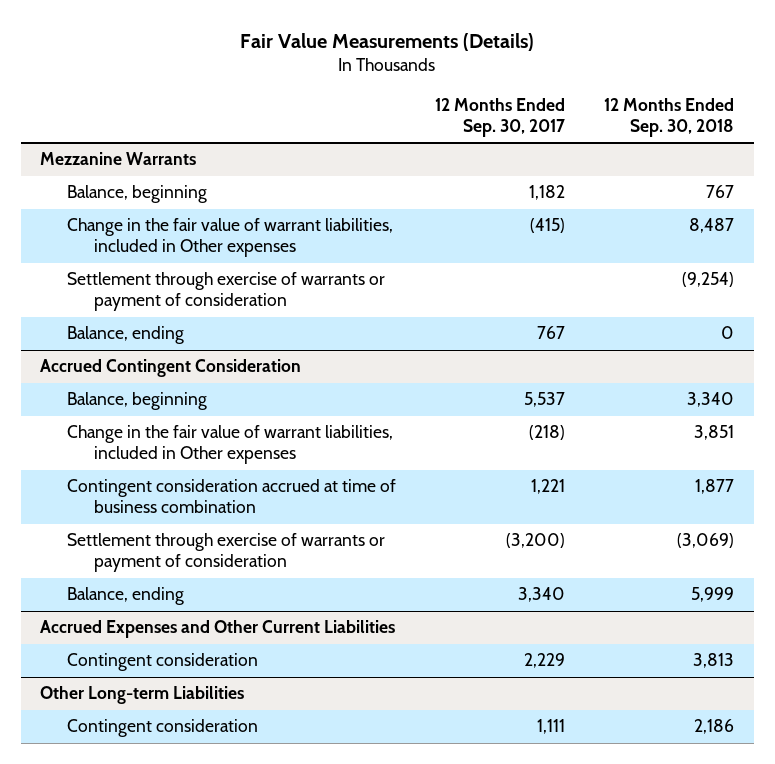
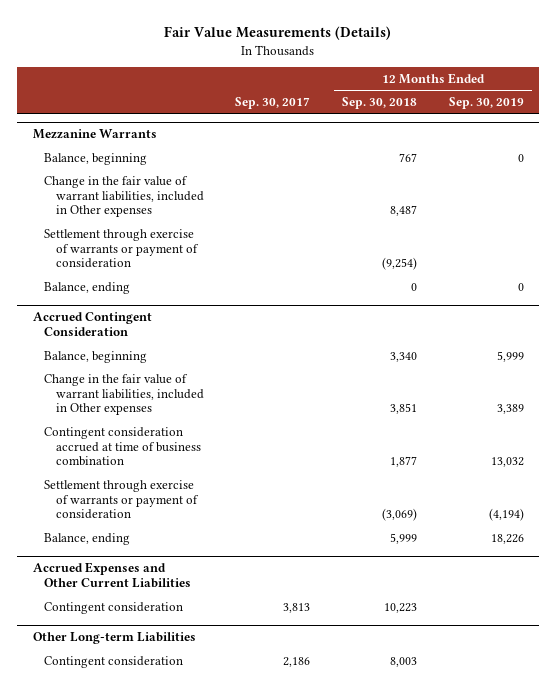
- | 12 Months Ended Sep. 30, 2017 | 12 Months Ended Sep. 30, 2018
+ | Sep. 30, 2017 | 12 Months Ended Sep. 30, 2018 | 12 Months Ended Sep. 30, 2019
@ Accrued Expenses and Other Current Liabilities
- Contingent consideration | 2,229 | 3,813
+ Contingent consideration | 3,813 | 10,223 |
@ Other Long-term Liabilities
- Contingent consideration | 1,111 | 2,186
+ Contingent consideration | 2,186 | 8,003 |

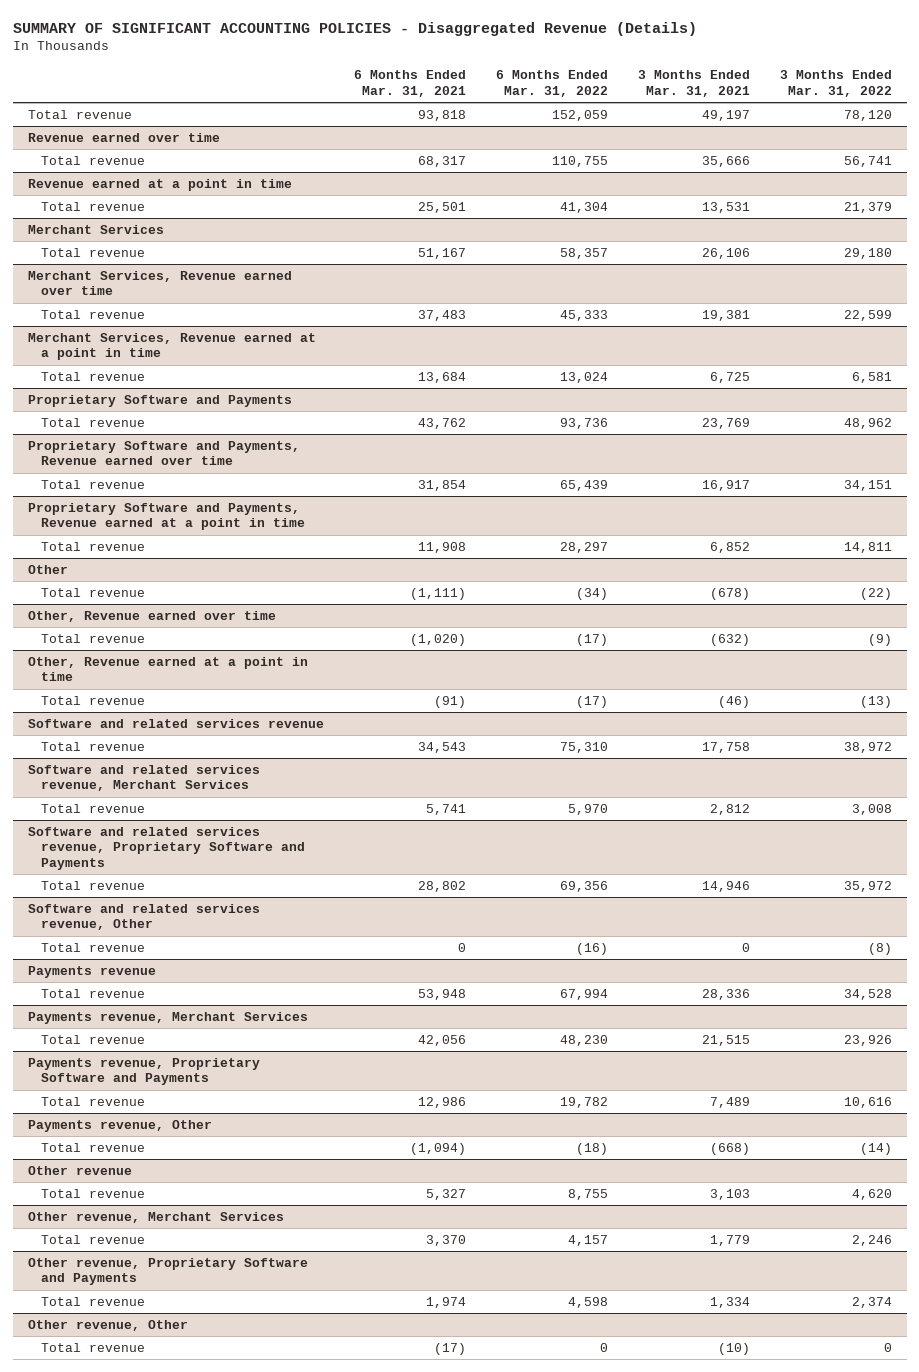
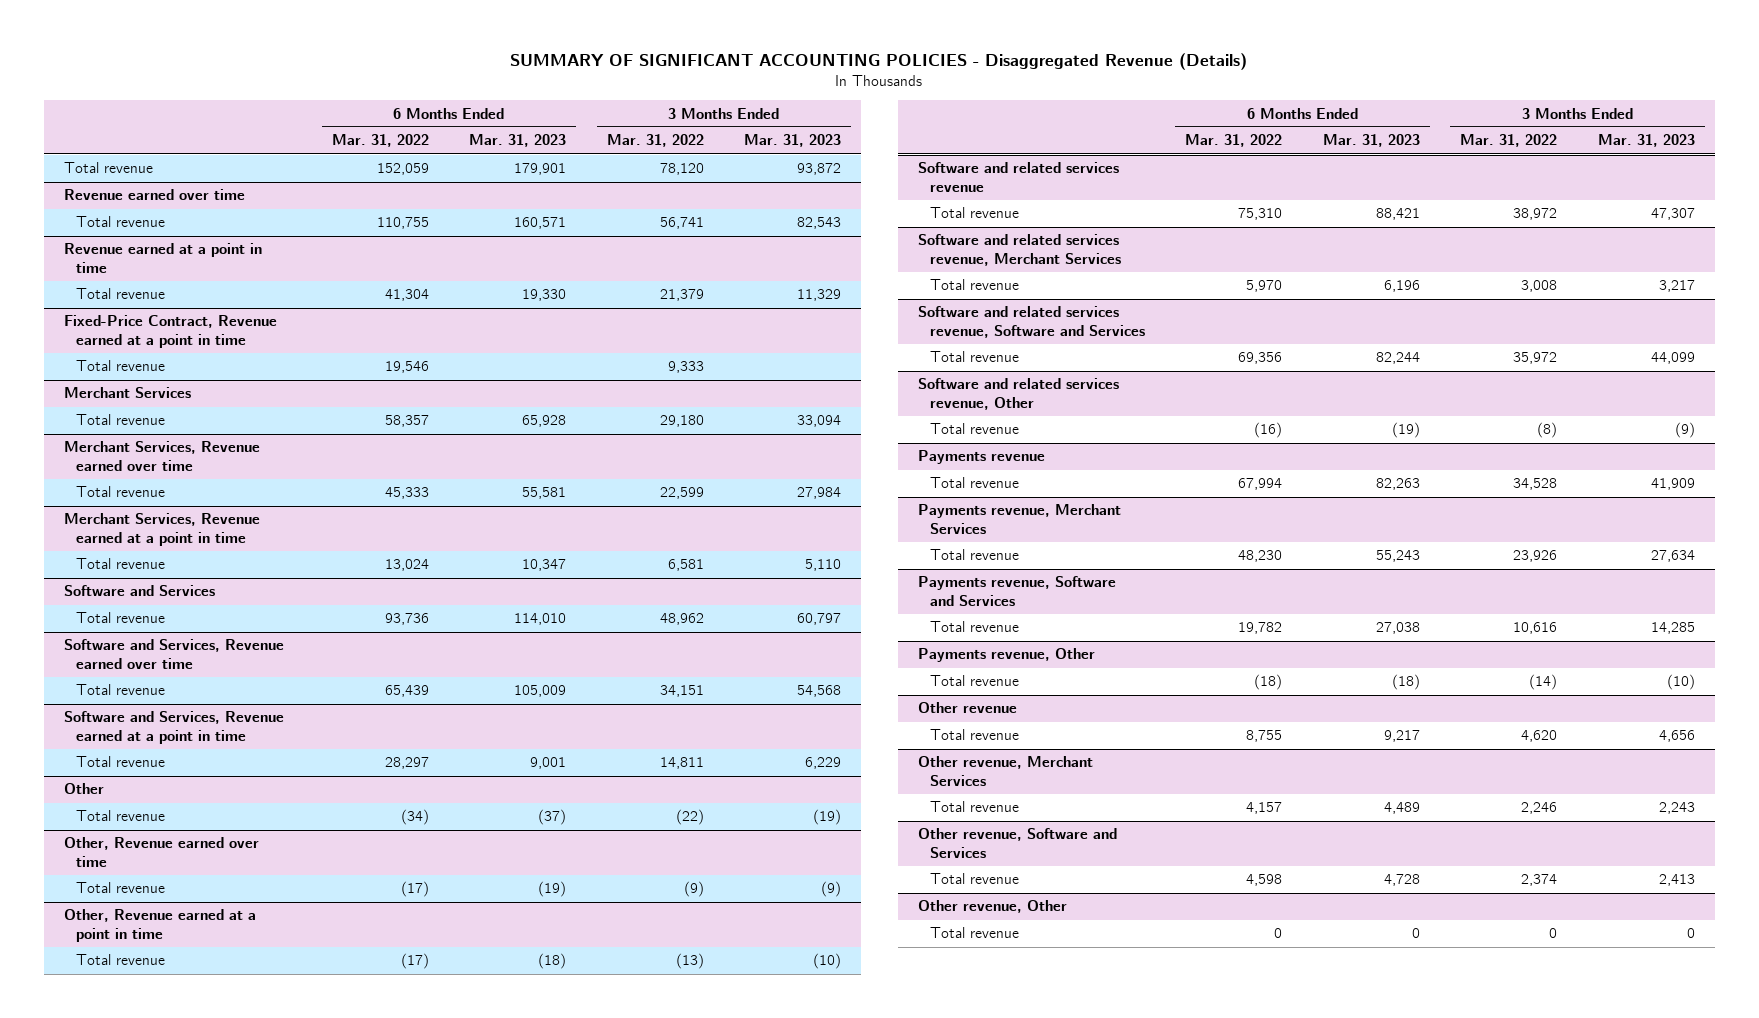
- | 6 Months Ended Mar. 31, 2021 | 6 Months Ended Mar. 31, 2022 | 3 Months Ended Mar. 31, 2021 | 3 Months Ended Mar. 31, 2022
+ | 6 Months Ended Mar. 31, 2022 | 6 Months Ended Mar. 31, 2023 | 3 Months Ended Mar. 31, 2022 | 3 Months Ended Mar. 31, 2023
+ Fixed-Price Contract, Revenue earned at a point in time
+ Total revenue | 19,546 | | 9,333 |
- Proprietary Software and Payments
+ Software and Services
- Proprietary Software and Payments, Revenue earned over time
+ Software and Services, Revenue earned over time
- Proprietary Software and Payments, Revenue earned at a point in time
+ Software and Services, Revenue earned at a point in time
- Software and related services revenue, Proprietary Software and Payments
+ Software and related services revenue, Software and Services
- Payments revenue, Proprietary Software and Payments
+ Payments revenue, Software and Services
- Other revenue, Proprietary Software and Payments
+ Other revenue, Software and Services

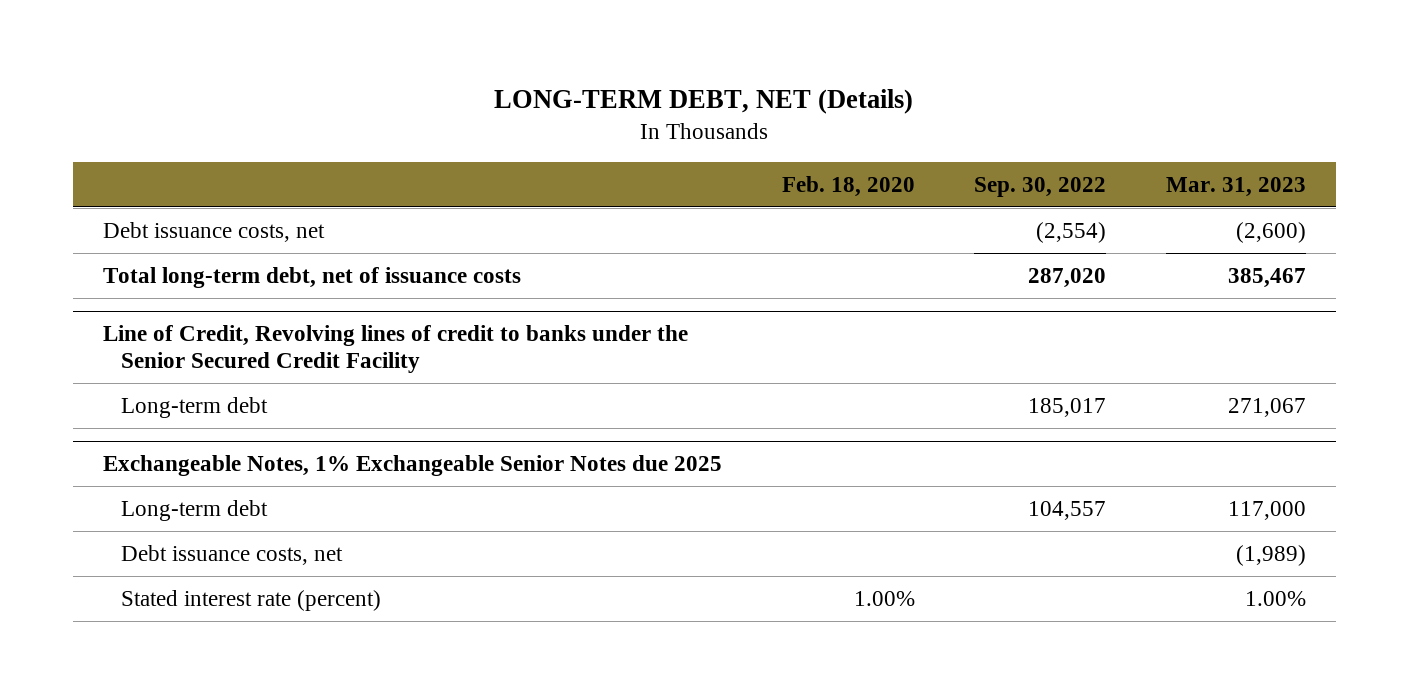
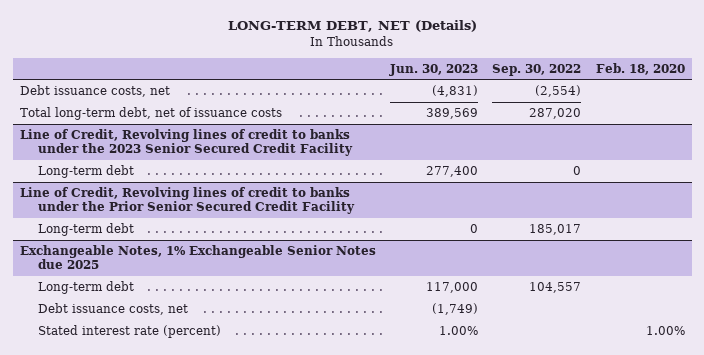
- | Feb. 18, 2020 | Sep. 30, 2022 | Mar. 31, 2023
+ | Jun. 30, 2023 | Sep. 30, 2022 | Feb. 18, 2020
- Line of Credit, Revolving lines of credit to banks under the Senior Secured Credit Facility
+ Line of Credit, Revolving lines of credit to banks under the 2023 Senior Secured Credit Facility
+ Long-term debt | 277,400 | 0 |
+ Line of Credit, Revolving lines of credit to banks under the Prior Senior Secured Credit Facility

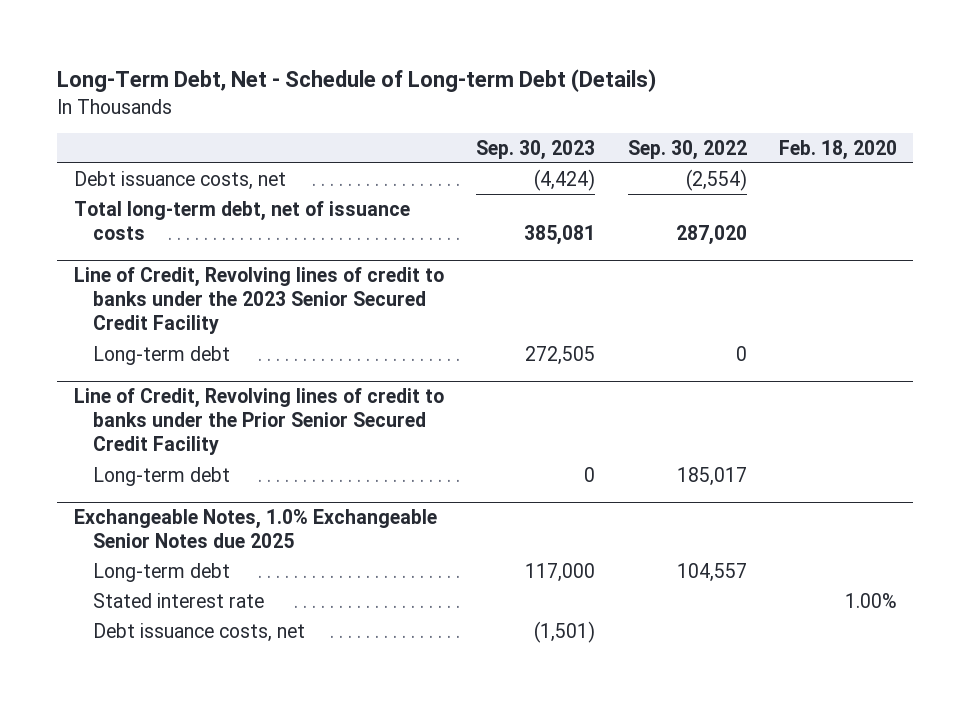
- LONG-TERM DEBT, NET (Details)
+ Long-Term Debt, Net - Schedule of Long-term Debt (Details)
- | Jun. 30, 2023 | Sep. 30, 2022 | Feb. 18, 2020
+ | Sep. 30, 2023 | Sep. 30, 2022 | Feb. 18, 2020
- Exchangeable Notes, 1% Exchangeable Senior Notes due 2025
+ Exchangeable Notes, 1.0% Exchangeable Senior Notes due 2025
+ Stated interest rate | | | 1.00%
- Stated interest rate (percent) | 1.00% | | 1.00%

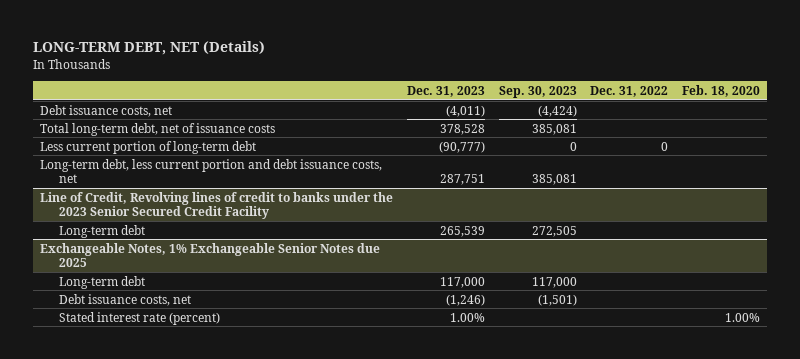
- Long-Term Debt, Net - Schedule of Long-term Debt (Details)
+ LONG-TERM DEBT, NET (Details)
- | Sep. 30, 2023 | Sep. 30, 2022 | Feb. 18, 2020
+ | Dec. 31, 2023 | Sep. 30, 2023 | Dec. 31, 2022 | Feb. 18, 2020
+ Less current portion of long-term debt | (90,777) | 0 | 0 |
+ Long-term debt, less current portion and debt issuance costs, net | 287,751 | 385,081 | |
- Line of Credit, Revolving lines of credit to banks under the Prior Senior Secured Credit Facility
- Long-term debt | 0 | 185,017 |
- Exchangeable Notes, 1.0% Exchangeable Senior Notes due 2025
+ Exchangeable Notes, 1% Exchangeable Senior Notes due 2025
- Stated interest rate | | | 1.00%
+ Stated interest rate (percent) | 1.00% | | | 1.00%

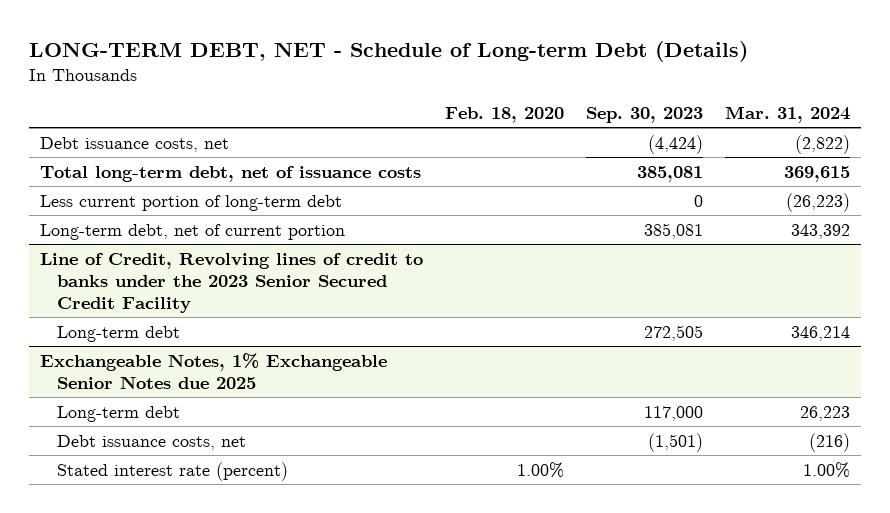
- LONG-TERM DEBT, NET (Details)
+ LONG-TERM DEBT, NET - Schedule of Long-term Debt (Details)
- | Dec. 31, 2023 | Sep. 30, 2023 | Dec. 31, 2022 | Feb. 18, 2020
+ | Feb. 18, 2020 | Sep. 30, 2023 | Mar. 31, 2024
- Long-term debt, less current portion and debt issuance costs, net | 287,751 | 385,081 | |
+ Long-term debt, net of current portion | | 385,081 | 343,392

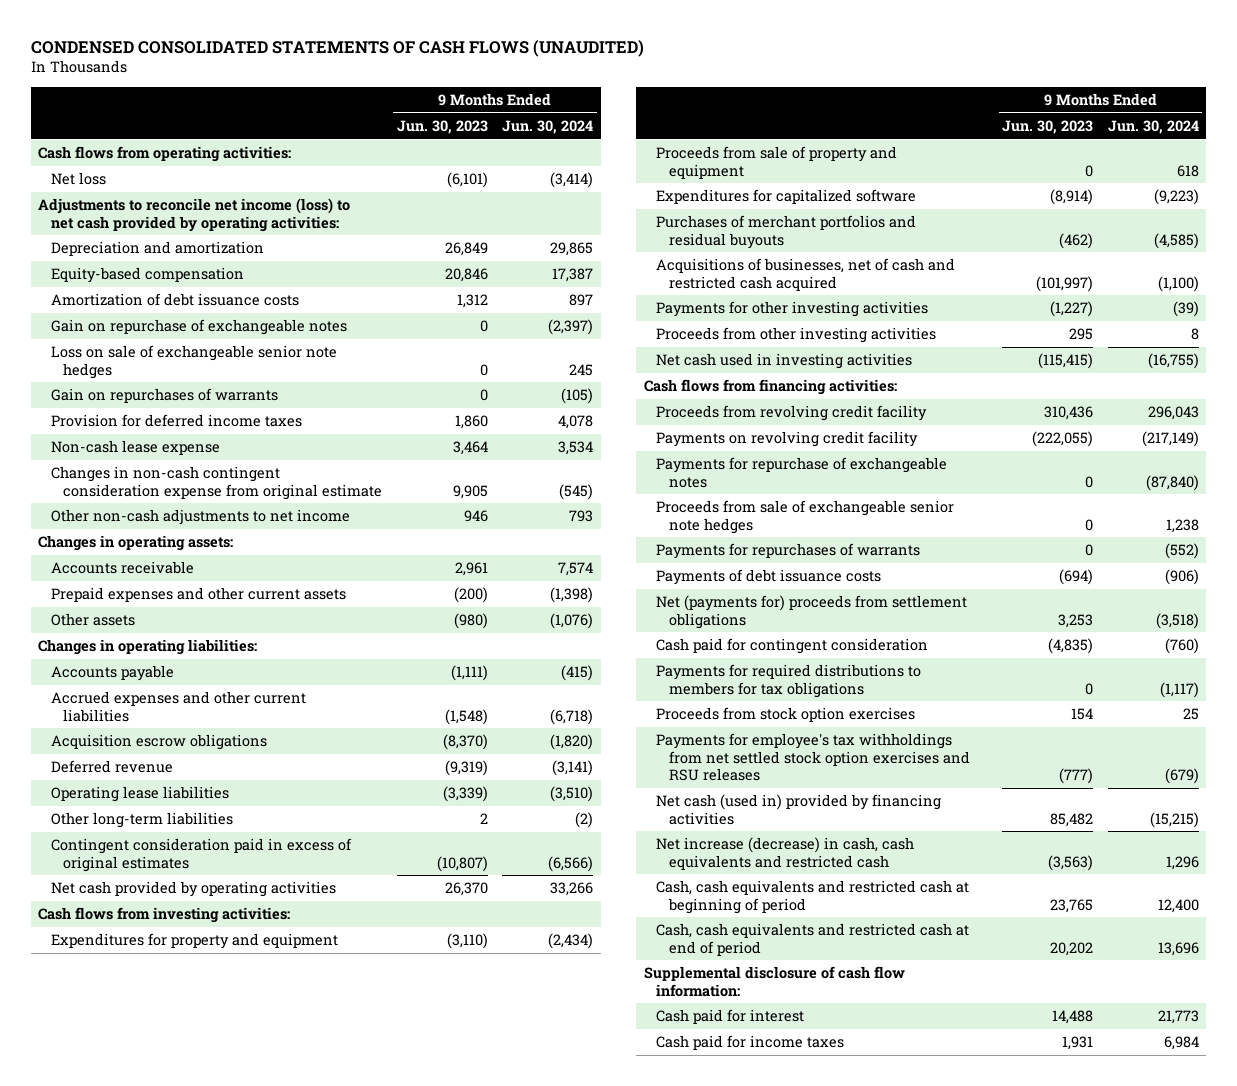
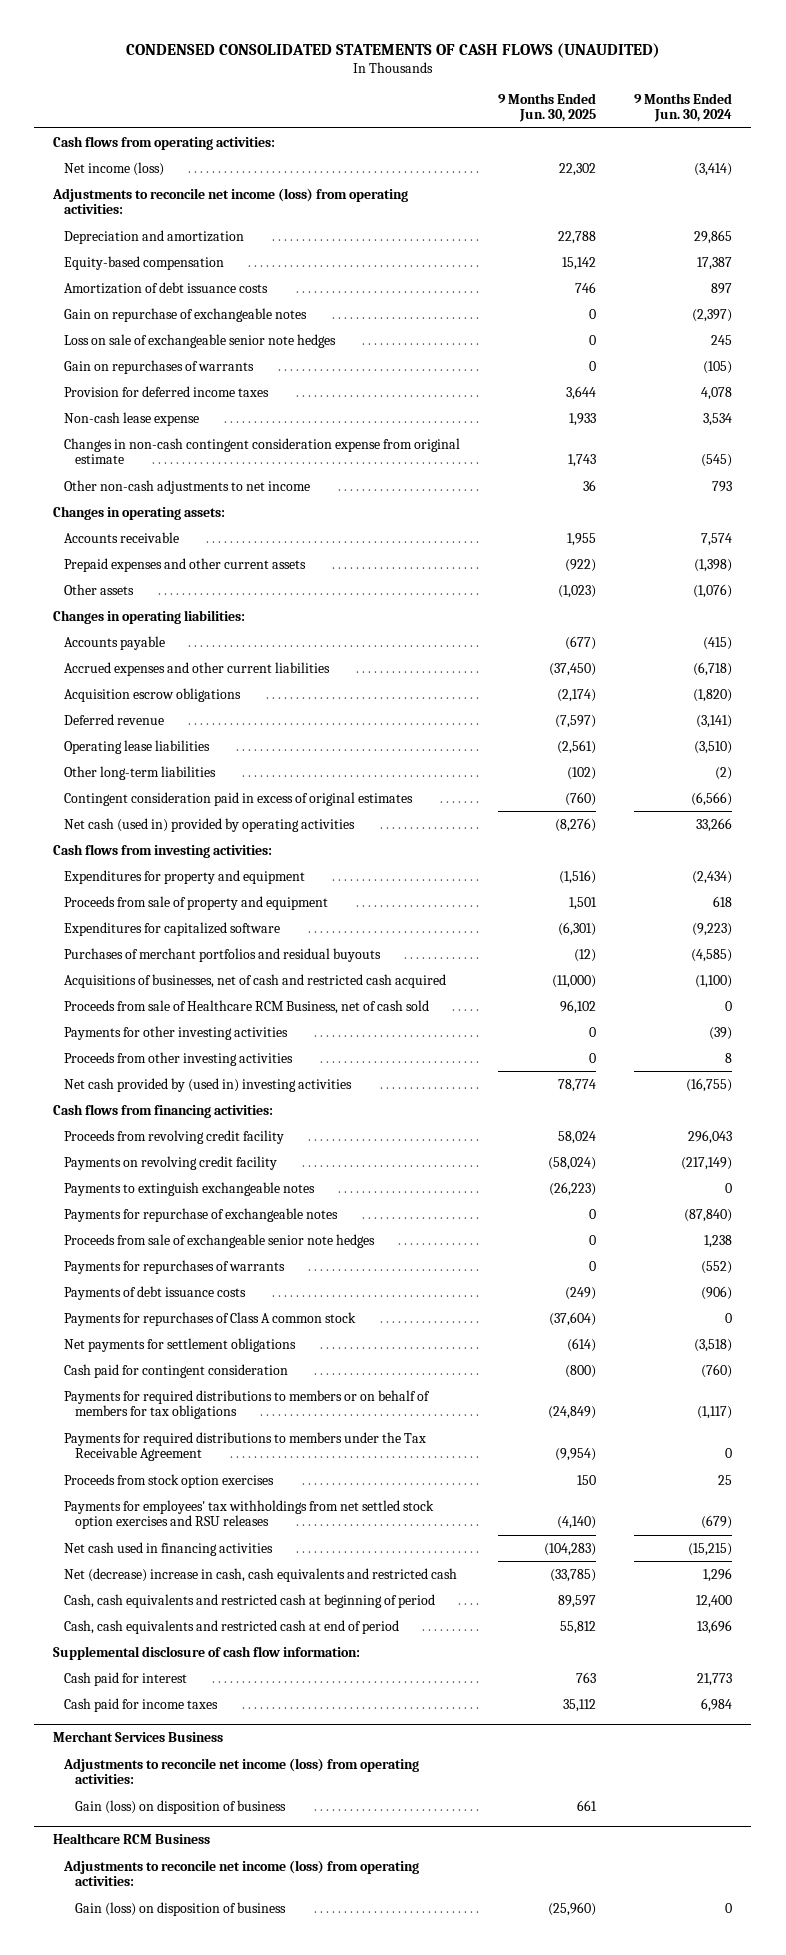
- | 9 Months Ended Jun. 30, 2023 | 9 Months Ended Jun. 30, 2024
+ | 9 Months Ended Jun. 30, 2025 | 9 Months Ended Jun. 30, 2024
- Net loss | (6,101) | (3,414)
- Adjustments to reconcile net income (loss) to net cash provided by operating activities:
+ Net income (loss) | 22,302 | (3,414)
+ Adjustments to reconcile net income (loss) from operating activities:
- Net cash provided by operating activities | 26,370 | 33,266
+ Net cash (used in) provided by operating activities | (8,276) | 33,266
+ Proceeds from sale of Healthcare RCM Business, net of cash sold | 96,102 | 0
- Net cash used in investing activities | (115,415) | (16,755)
+ Net cash provided by (used in) investing activities | 78,774 | (16,755)
+ Payments to extinguish exchangeable notes | (26,223) | 0
- Net (payments for) proceeds from settlement obligations | 3,253 | (3,518)
+ Payments for repurchases of Class A common stock | (37,604) | 0
+ Net payments for settlement obligations | (614) | (3,518)
- Payments for required distributions to members for tax obligations | 0 | (1,117)
+ Payments for required distributions to members or on behalf of members for tax obligations | (24,849) | (1,117)
+ Payments for required distributions to members under the Tax Receivable Agreement | (9,954) | 0
- Payments for employee's tax withholdings from net settled stock option exercises and RSU releases | (777) | (679)
- Net cash (used in) provided by financing activities | 85,482 | (15,215)
- Net increase (decrease) in cash, cash equivalents and restricted cash | (3,563) | 1,296
+ Payments for employees' tax withholdings from net settled stock option exercises and RSU releases | (4,140) | (679)
+ Net cash used in financing activities | (104,283) | (15,215)
+ Net (decrease) increase in cash, cash equivalents and restricted cash | (33,785) | 1,296
+ Merchant Services Business
+ Adjustments to reconcile net income (loss) from operating activities:
+ Gain (loss) on disposition of business | 661 |
+ Healthcare RCM Business
+ Adjustments to reconcile net income (loss) from operating activities:
+ Gain (loss) on disposition of business | (25,960) | 0

